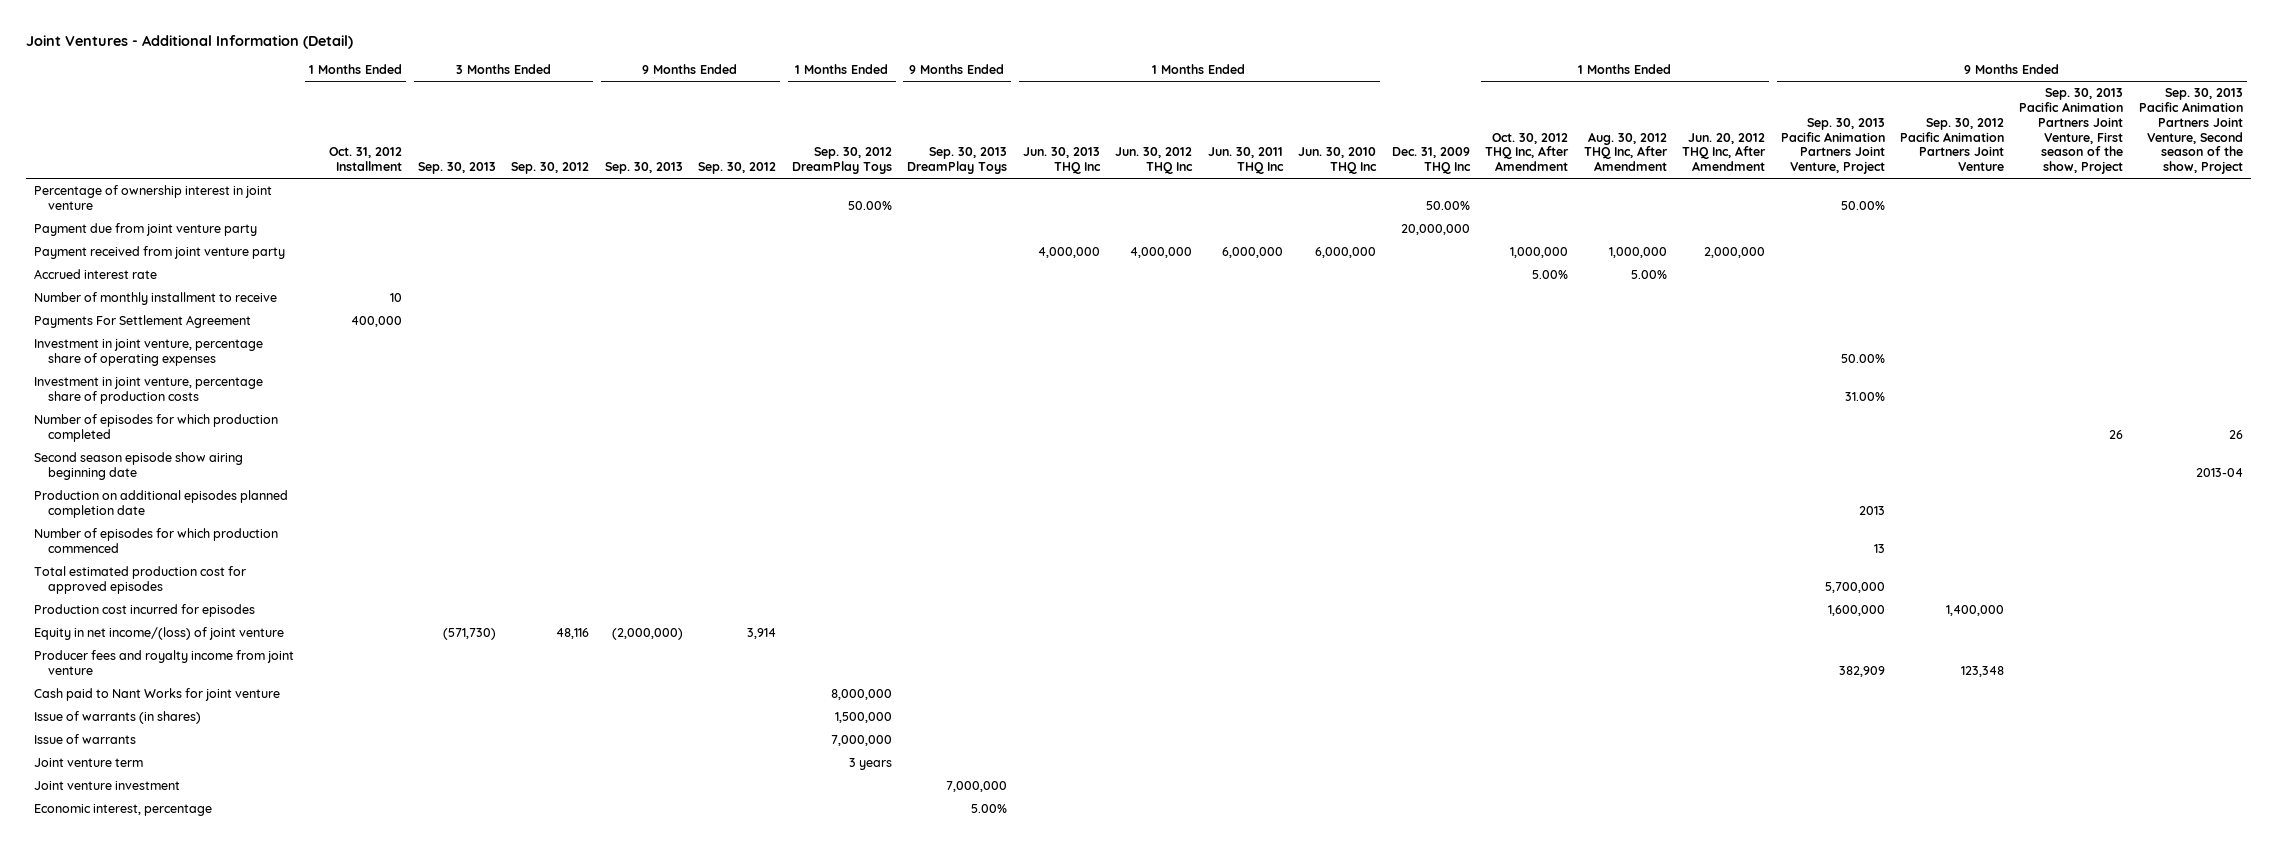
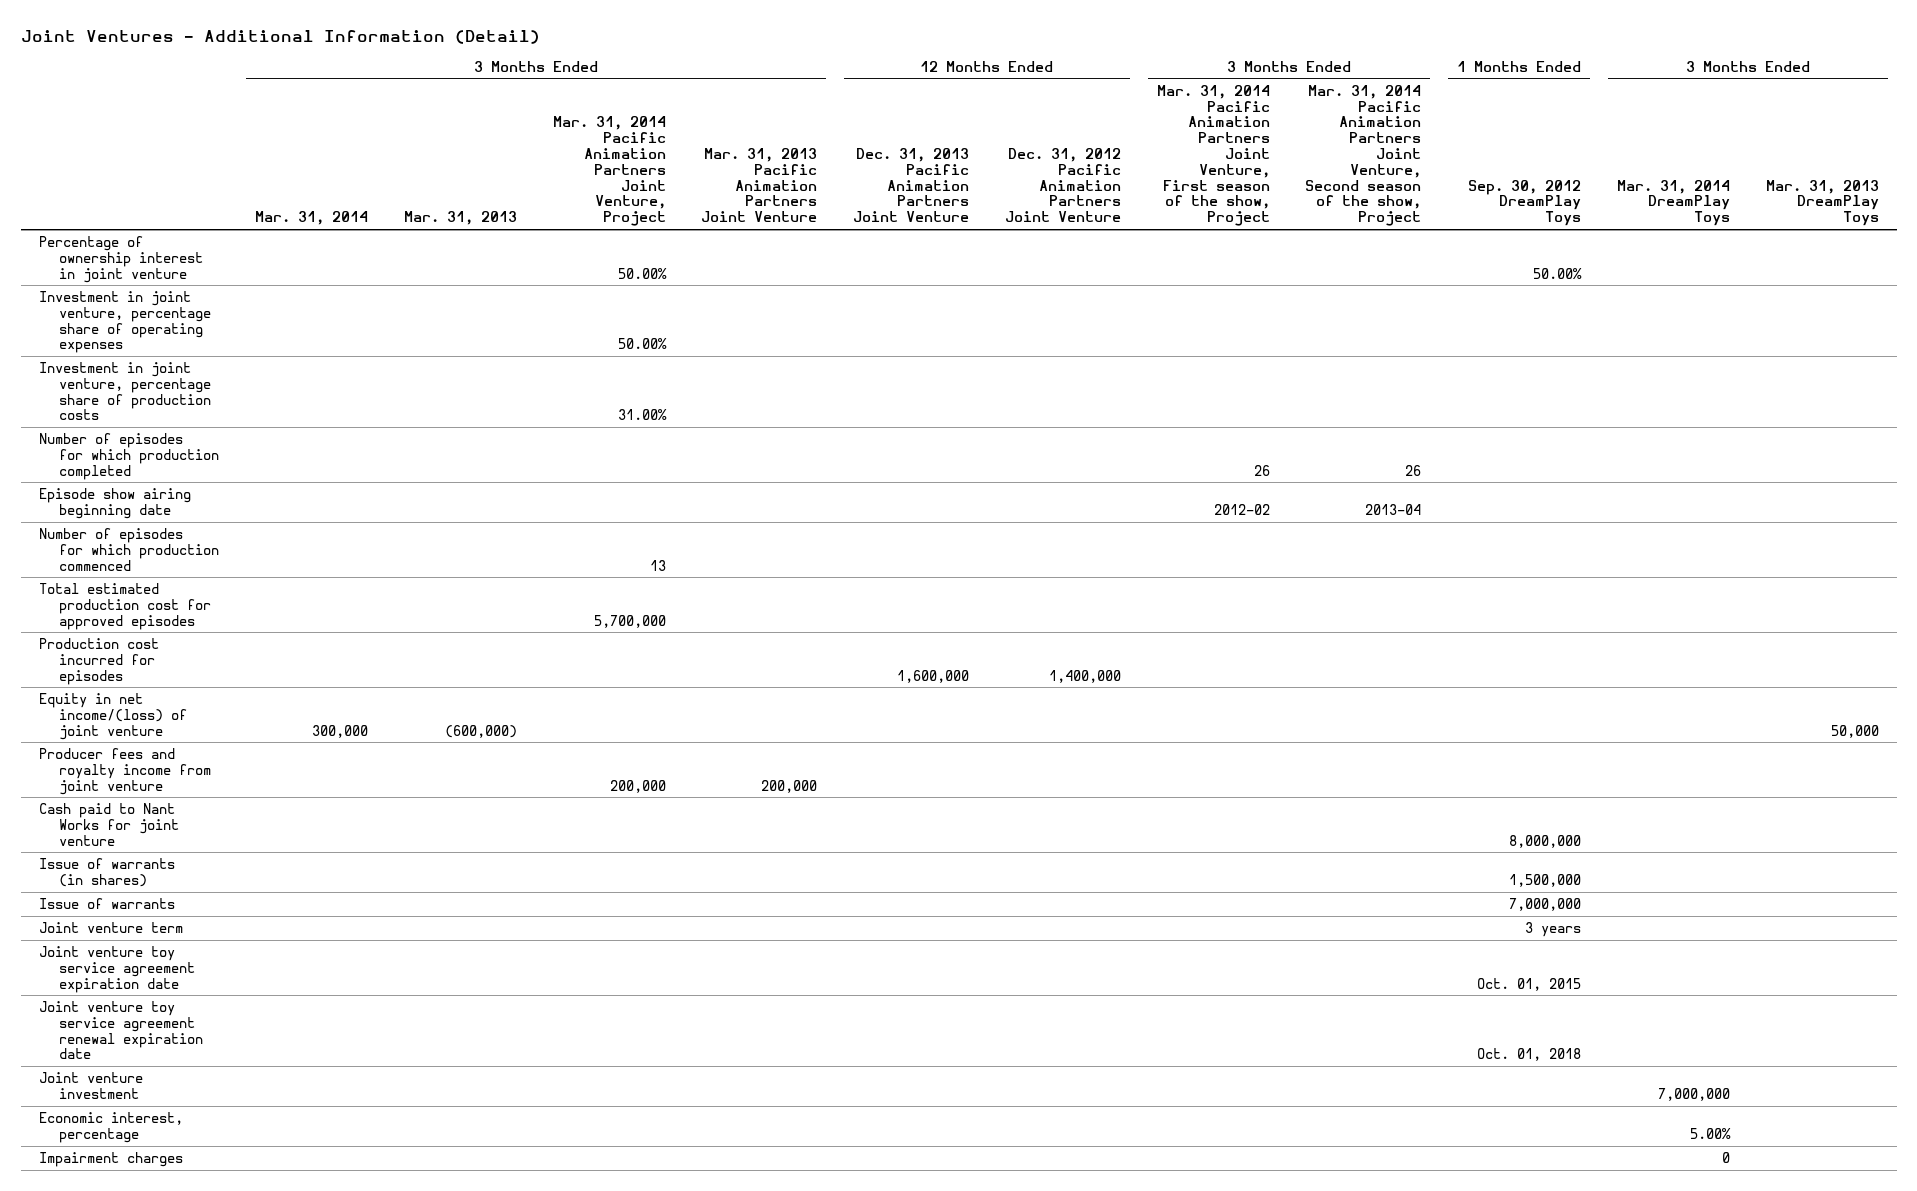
- | 1 Months Ended Oct. 31, 2012 Installment | 3 Months Ended Sep. 30, 2013 | 3 Months Ended Sep. 30, 2012 | 9 Months Ended Sep. 30, 2013 | 9 Months Ended Sep. 30, 2012 | 1 Months Ended Sep. 30, 2012 DreamPlay Toys | 9 Months Ended Sep. 30, 2013 DreamPlay Toys | 1 Months Ended Jun. 30, 2013 THQ Inc | 1 Months Ended Jun. 30, 2012 THQ Inc | 1 Months Ended Jun. 30, 2011 THQ Inc | 1 Months Ended Jun. 30, 2010 THQ Inc | Dec. 31, 2009 THQ Inc | 1 Months Ended Oct. 30, 2012 THQ Inc, After Amendment | 1 Months Ended Aug. 30, 2012 THQ Inc, After Amendment | 1 Months Ended Jun. 20, 2012 THQ Inc, After Amendment | 9 Months Ended Sep. 30, 2013 Pacific Animation Partners Joint Venture, Project | 9 Months Ended Sep. 30, 2012 Pacific Animation Partners Joint Venture | 9 Months Ended Sep. 30, 2013 Pacific Animation Partners Joint Venture, First season of the show, Project | 9 Months Ended Sep. 30, 2013 Pacific Animation Partners Joint Venture, Second season of the show, Project
+ | 3 Months Ended Mar. 31, 2014 | 3 Months Ended Mar. 31, 2013 | 3 Months Ended Mar. 31, 2014 Pacific Animation Partners Joint Venture, Project | 3 Months Ended Mar. 31, 2013 Pacific Animation Partners Joint Venture | 12 Months Ended Dec. 31, 2013 Pacific Animation Partners Joint Venture | 12 Months Ended Dec. 31, 2012 Pacific Animation Partners Joint Venture | 3 Months Ended Mar. 31, 2014 Pacific Animation Partners Joint Venture, First season of the show, Project | 3 Months Ended Mar. 31, 2014 Pacific Animation Partners Joint Venture, Second season of the show, Project | 1 Months Ended Sep. 30, 2012 DreamPlay Toys | 3 Months Ended Mar. 31, 2014 DreamPlay Toys | 3 Months Ended Mar. 31, 2013 DreamPlay Toys
- Payment due from joint venture party | | | | | | | | | | | | 20,000,000 | | | | | | |
- Payment received from joint venture party | | | | | | | | 4,000,000 | 4,000,000 | 6,000,000 | 6,000,000 | | 1,000,000 | 1,000,000 | 2,000,000 | | | |
- Accrued interest rate | | | | | | | | | | | | | 5.00% | 5.00% | | | | |
- Number of monthly installment to receive | 10 | | | | | | | | | | | | | | | | | |
- Payments For Settlement Agreement | 400,000 | | | | | | | | | | | | | | | | | |
- Second season episode show airing beginning date | | | | | | | | | | | | | | | | | | | 2013-04
- Production on additional episodes planned completion date | | | | | | | | | | | | | | | | 2013 | | |
+ Episode show airing beginning date | | | | | | | 2012-02 | 2013-04 | | |
+ Joint venture toy service agreement expiration date | | | | | | | | | Oct. 01, 2015 | |
+ Joint venture toy service agreement renewal expiration date | | | | | | | | | Oct. 01, 2018 | |
+ Impairment charges | | | | | | | | | | 0 |

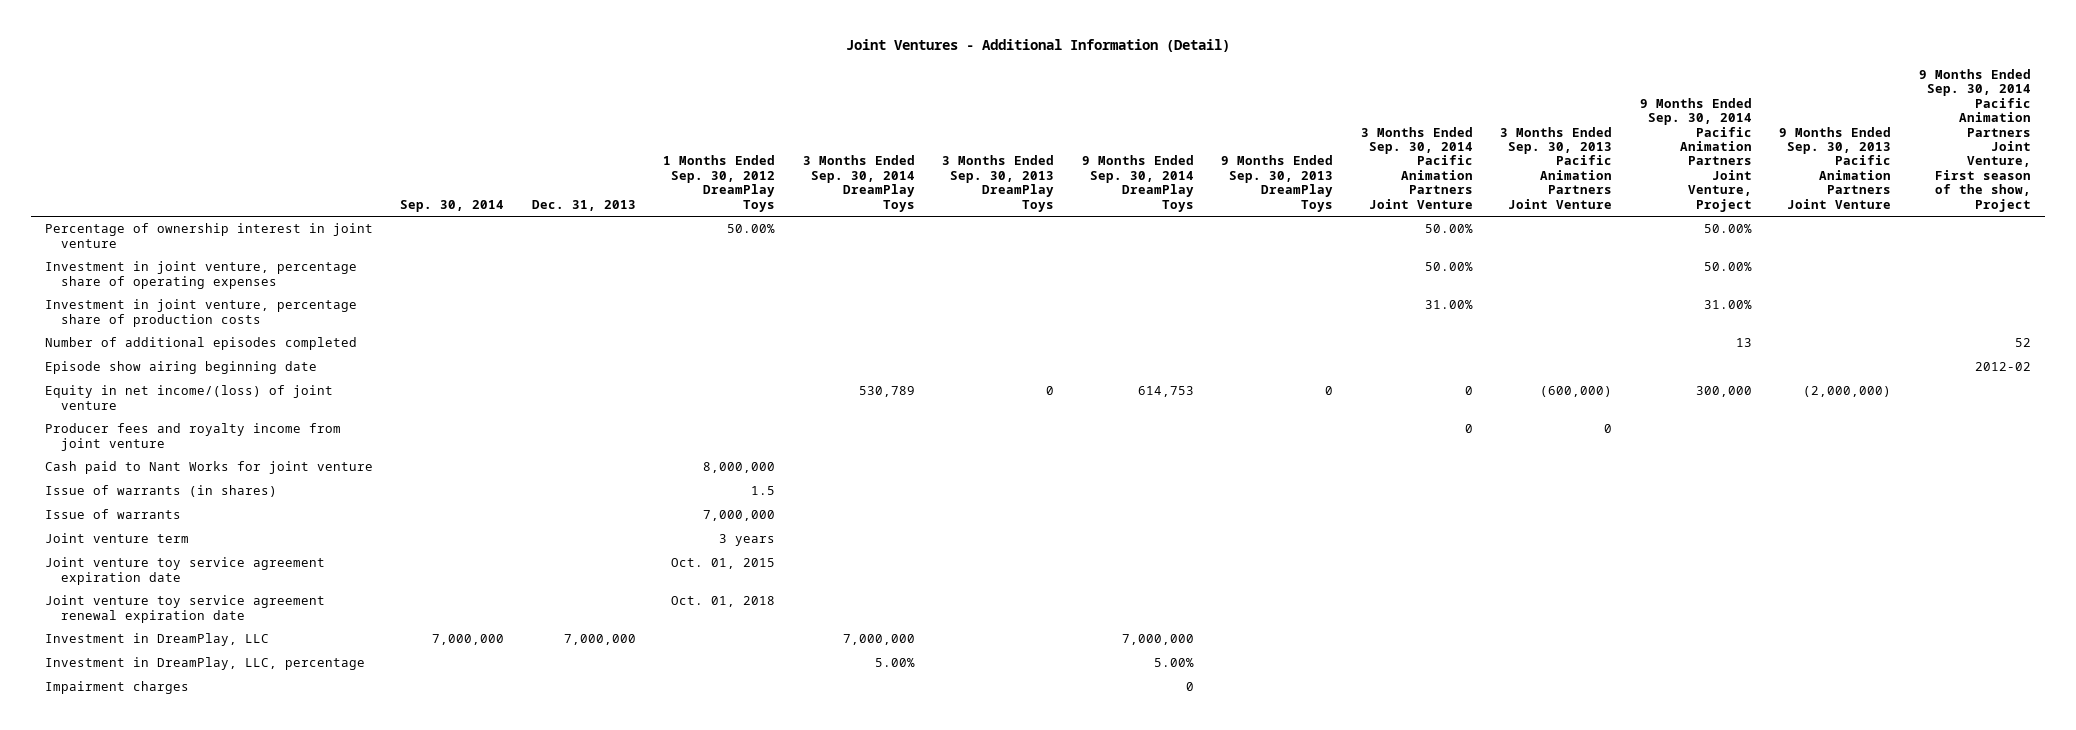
- | 3 Months Ended Mar. 31, 2014 | 3 Months Ended Mar. 31, 2013 | 3 Months Ended Mar. 31, 2014 Pacific Animation Partners Joint Venture, Project | 3 Months Ended Mar. 31, 2013 Pacific Animation Partners Joint Venture | 12 Months Ended Dec. 31, 2013 Pacific Animation Partners Joint Venture | 12 Months Ended Dec. 31, 2012 Pacific Animation Partners Joint Venture | 3 Months Ended Mar. 31, 2014 Pacific Animation Partners Joint Venture, First season of the show, Project | 3 Months Ended Mar. 31, 2014 Pacific Animation Partners Joint Venture, Second season of the show, Project | 1 Months Ended Sep. 30, 2012 DreamPlay Toys | 3 Months Ended Mar. 31, 2014 DreamPlay Toys | 3 Months Ended Mar. 31, 2013 DreamPlay Toys
+ | Sep. 30, 2014 | Dec. 31, 2013 | 1 Months Ended Sep. 30, 2012 DreamPlay Toys | 3 Months Ended Sep. 30, 2014 DreamPlay Toys | 3 Months Ended Sep. 30, 2013 DreamPlay Toys | 9 Months Ended Sep. 30, 2014 DreamPlay Toys | 9 Months Ended Sep. 30, 2013 DreamPlay Toys | 3 Months Ended Sep. 30, 2014 Pacific Animation Partners Joint Venture | 3 Months Ended Sep. 30, 2013 Pacific Animation Partners Joint Venture | 9 Months Ended Sep. 30, 2014 Pacific Animation Partners Joint Venture, Project | 9 Months Ended Sep. 30, 2013 Pacific Animation Partners Joint Venture | 9 Months Ended Sep. 30, 2014 Pacific Animation Partners Joint Venture, First season of the show, Project
- Number of episodes for which production completed | | | | | | | 26 | 26 | | |
+ Number of additional episodes completed | | | | | | | | | | 13 | | 52
- Number of episodes for which production commenced | | | 13 | | | | | | | |
- Total estimated production cost for approved episodes | | | 5,700,000 | | | | | | | |
- Production cost incurred for episodes | | | | | 1,600,000 | 1,400,000 | | | | |
- Issue of warrants (in shares) | | | | | | | | | 1,500,000 | |
+ Issue of warrants (in shares) | | | 1.5 | | | | | | | | |
- Joint venture investment | | | | | | | | | | 7,000,000 |
- Economic interest, percentage | | | | | | | | | | 5.00% |
+ Investment in DreamPlay, LLC | 7,000,000 | 7,000,000 | | 7,000,000 | | 7,000,000 | | | | | |
+ Investment in DreamPlay, LLC, percentage | | | | 5.00% | | 5.00% | | | | | |

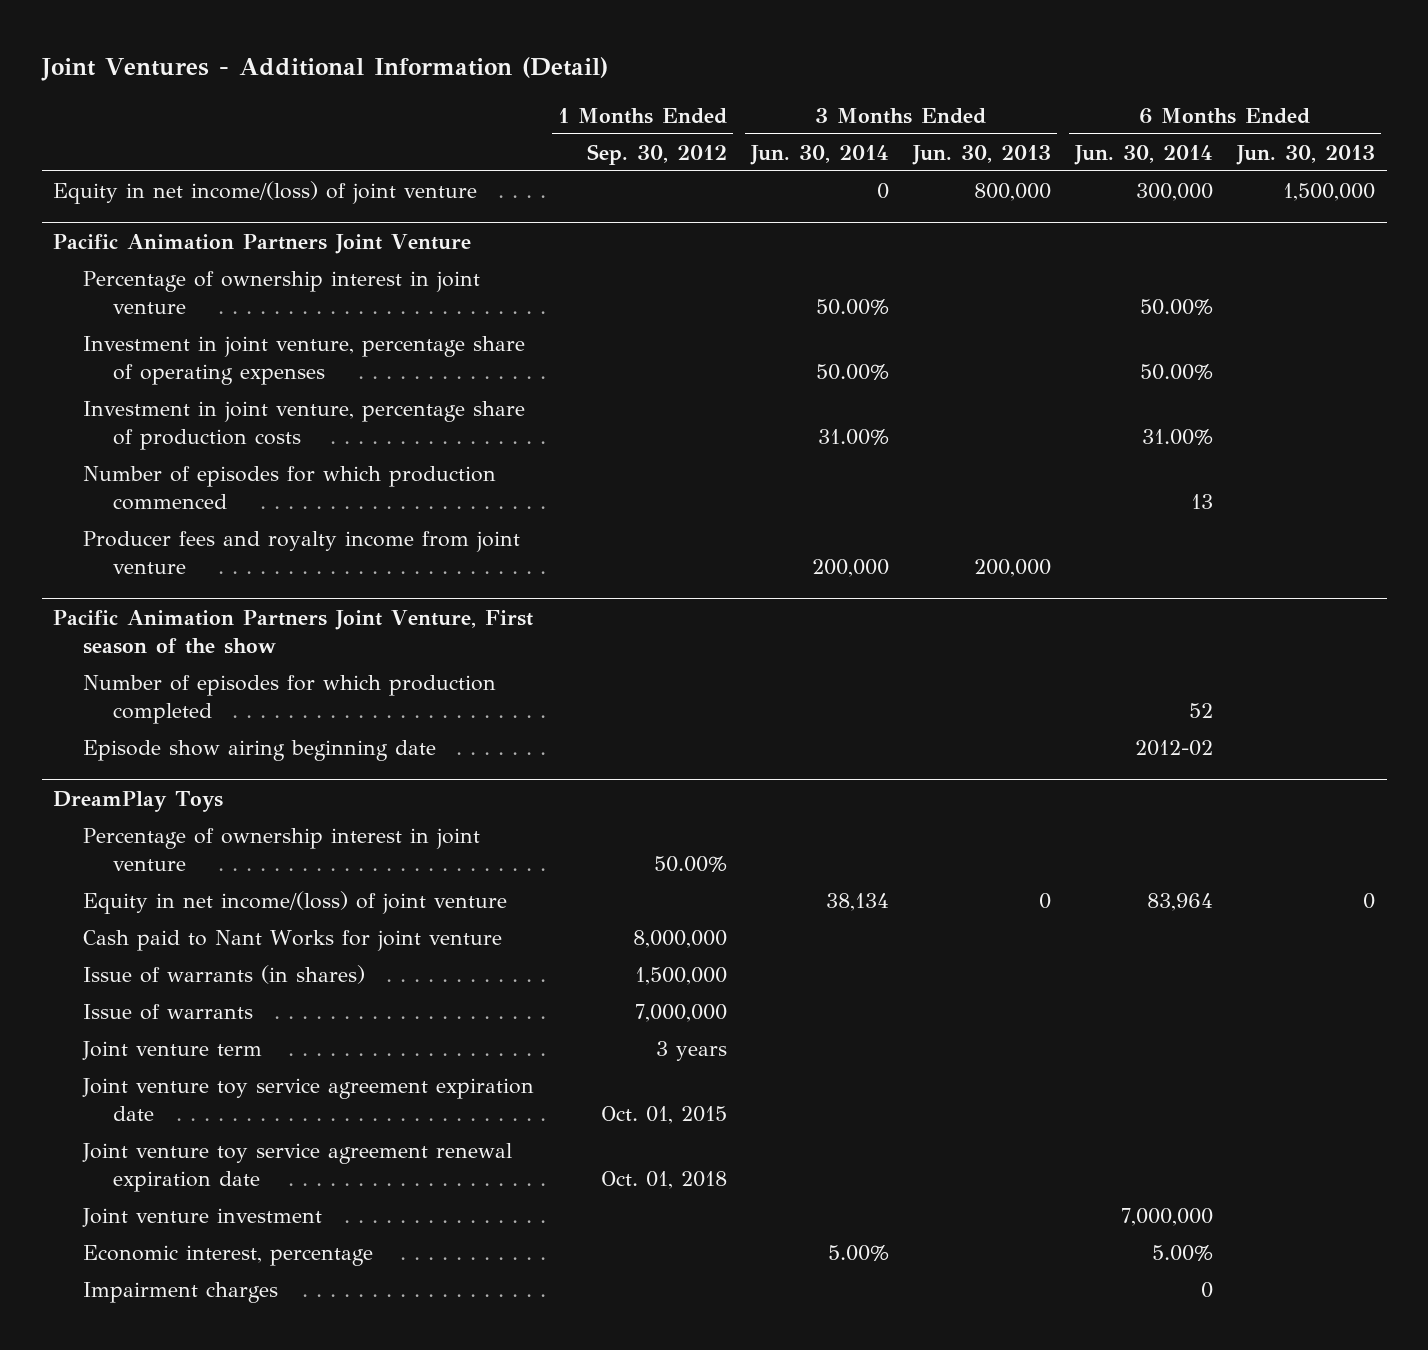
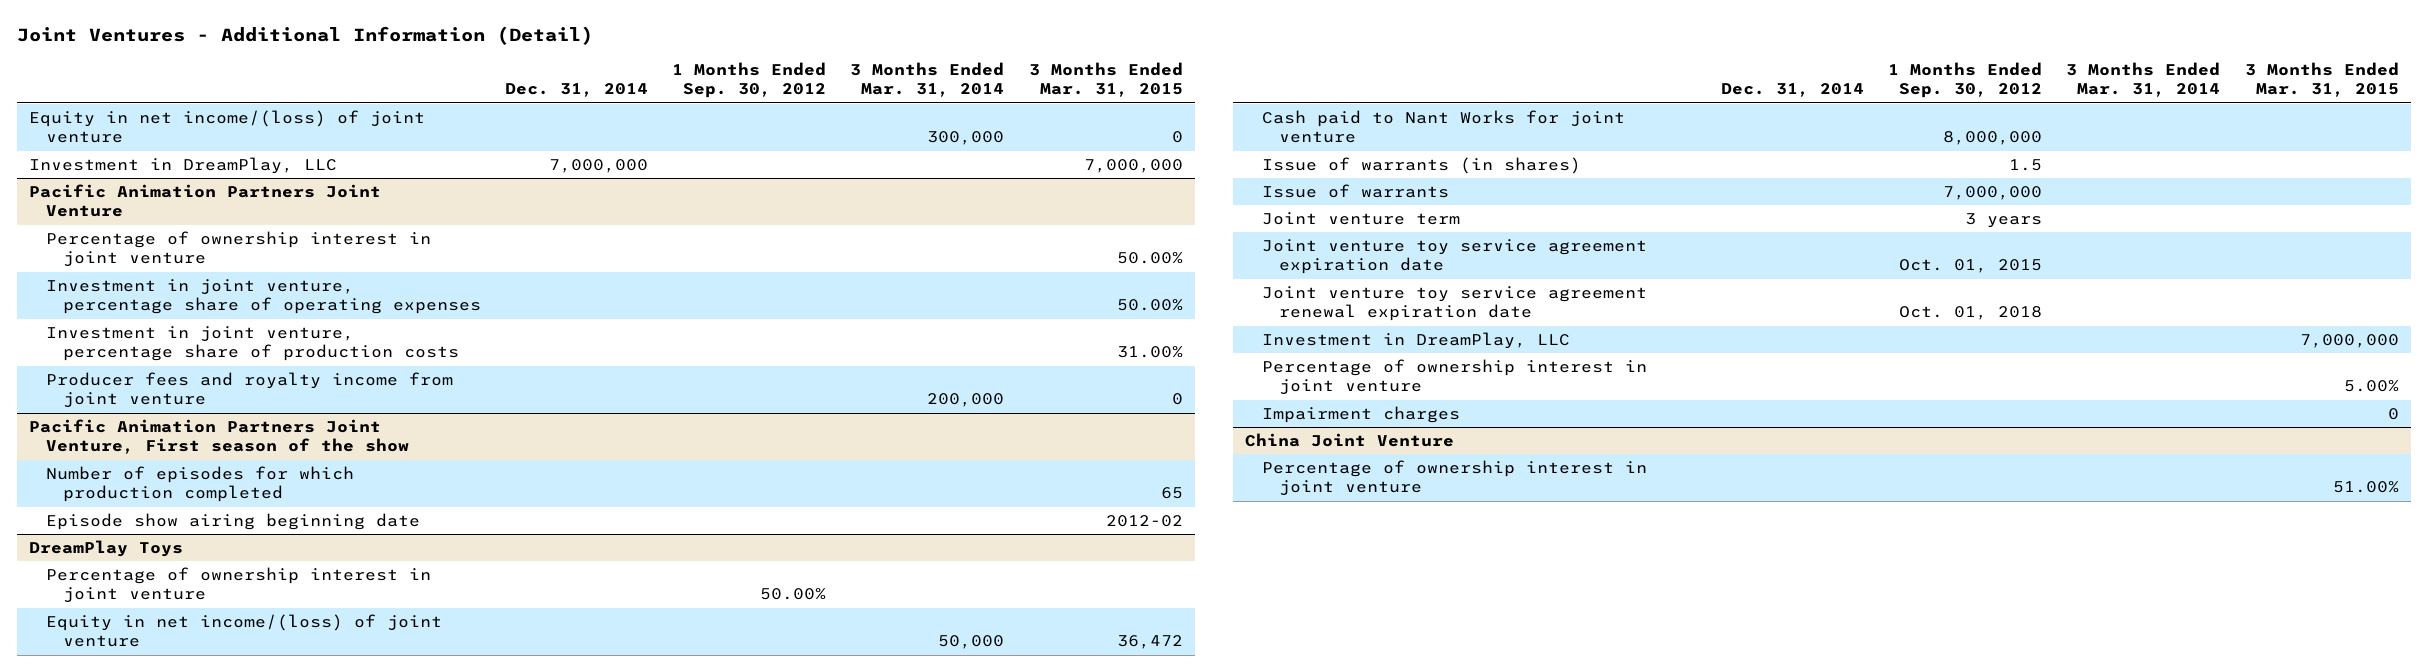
- | 1 Months Ended Sep. 30, 2012 | 3 Months Ended Jun. 30, 2014 | 3 Months Ended Jun. 30, 2013 | 6 Months Ended Jun. 30, 2014 | 6 Months Ended Jun. 30, 2013
+ | Dec. 31, 2014 | 1 Months Ended Sep. 30, 2012 | 3 Months Ended Mar. 31, 2014 | 3 Months Ended Mar. 31, 2015
+ Investment in DreamPlay, LLC | 7,000,000 | | | 7,000,000
@ Pacific Animation Partners Joint Venture
- Number of episodes for which production commenced | | | | 13 |
@ DreamPlay Toys
- Issue of warrants (in shares) | 1,500,000 | | | |
+ Issue of warrants (in shares) | | 1.5 | |
- Joint venture investment | | | | 7,000,000 |
- Economic interest, percentage | | 5.00% | | 5.00% |
+ Investment in DreamPlay, LLC | | | | 7,000,000
+ Percentage of ownership interest in joint venture | | | | 5.00%
+ China Joint Venture
+ Percentage of ownership interest in joint venture | | | | 51.00%

